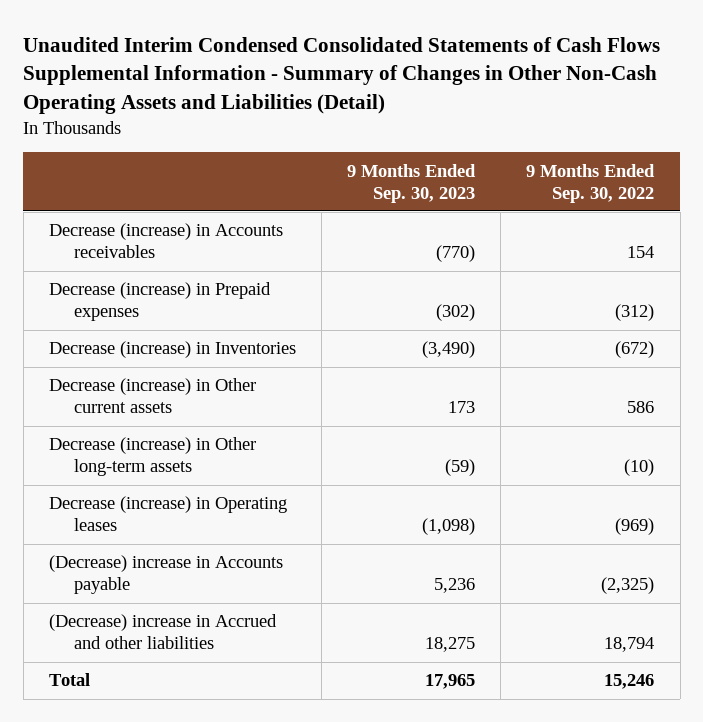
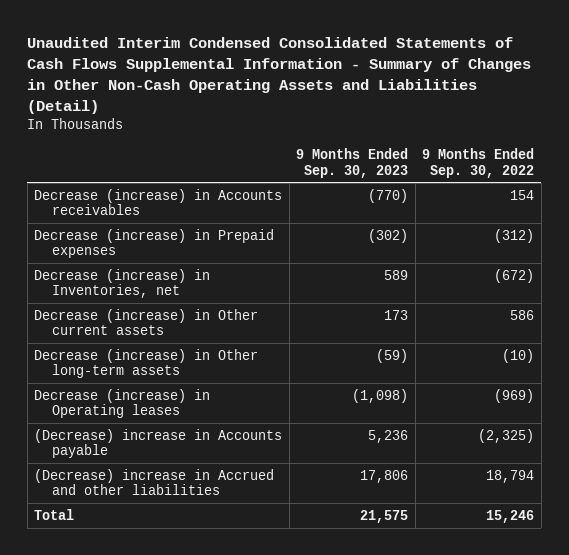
- Decrease (increase) in Inventories | (3,490) | (672)
+ Decrease (increase) in Inventories, net | 589 | (672)
- (Decrease) increase in Accrued and other liabilities | 18,275 | 18,794
- Total | 17,965 | 15,246
+ (Decrease) increase in Accrued and other liabilities | 17,806 | 18,794
+ Total | 21,575 | 15,246

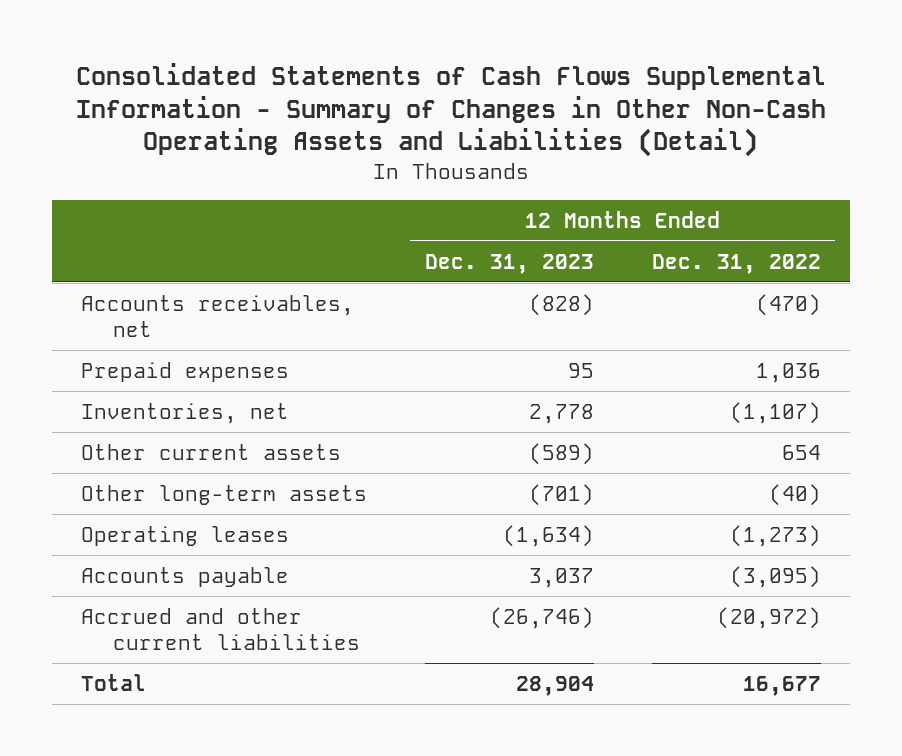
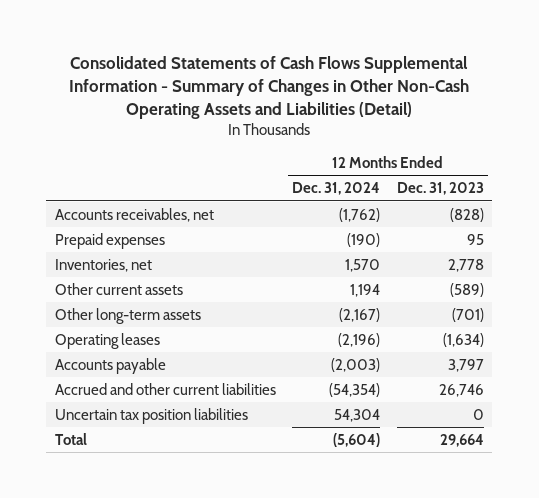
- | 12 Months Ended Dec. 31, 2023 | 12 Months Ended Dec. 31, 2022
+ | 12 Months Ended Dec. 31, 2024 | 12 Months Ended Dec. 31, 2023
- Accounts payable | 3,037 | (3,095)
- Accrued and other current liabilities | (26,746) | (20,972)
- Total | 28,904 | 16,677
+ Accounts payable | (2,003) | 3,797
+ Accrued and other current liabilities | (54,354) | 26,746
+ Uncertain tax position liabilities | 54,304 | 0
+ Total | (5,604) | 29,664

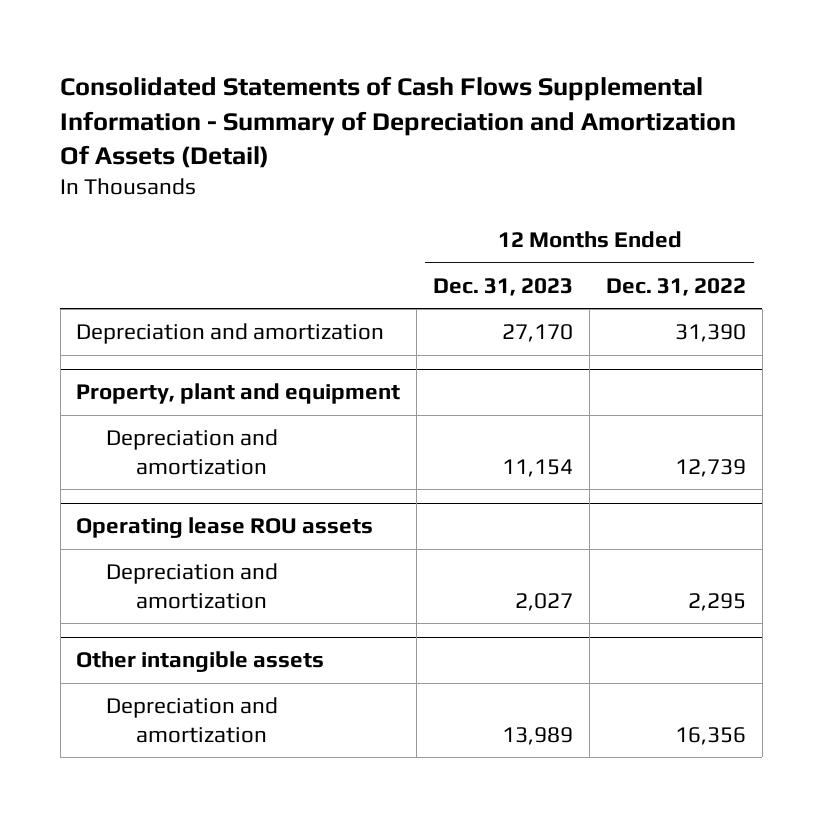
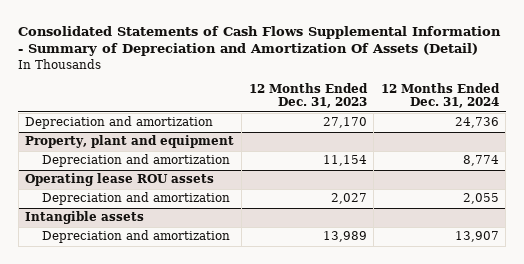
- | 12 Months Ended Dec. 31, 2023 | 12 Months Ended Dec. 31, 2022
+ | 12 Months Ended Dec. 31, 2023 | 12 Months Ended Dec. 31, 2024
- Other intangible assets
+ Intangible assets

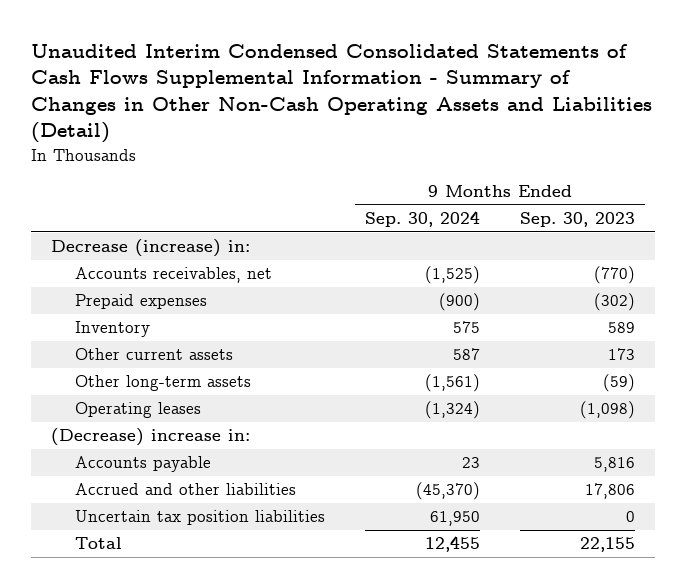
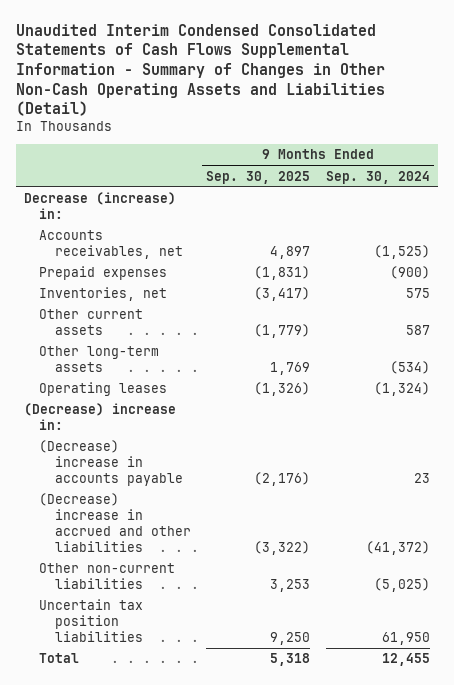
- | 9 Months Ended Sep. 30, 2024 | 9 Months Ended Sep. 30, 2023
+ | 9 Months Ended Sep. 30, 2025 | 9 Months Ended Sep. 30, 2024
- Inventory | 575 | 589
+ Inventories, net | (3,417) | 575
- Other long-term assets | (1,561) | (59)
+ Other long-term assets | 1,769 | (534)
- Accounts payable | 23 | 5,816
- Accrued and other liabilities | (45,370) | 17,806
+ (Decrease) increase in accounts payable | (2,176) | 23
+ (Decrease) increase in accrued and other liabilities | (3,322) | (41,372)
+ Other non-current liabilities | 3,253 | (5,025)

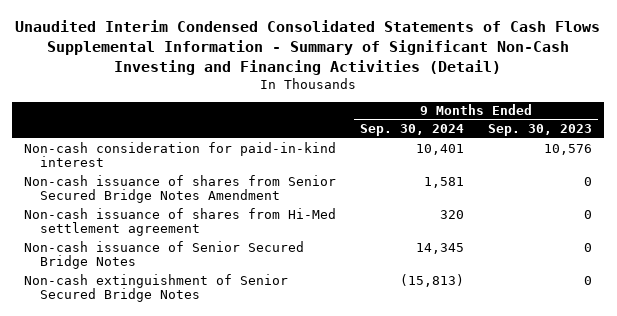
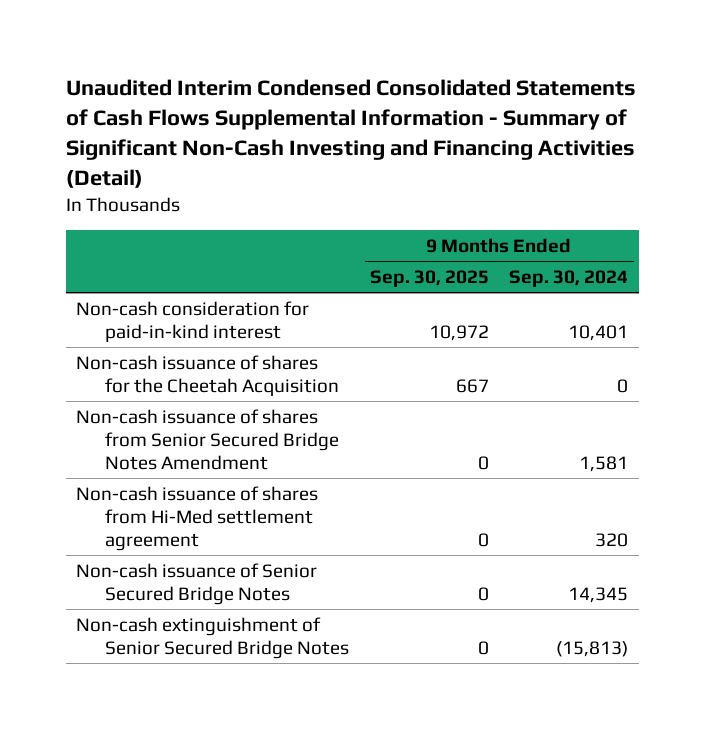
- | 9 Months Ended Sep. 30, 2024 | 9 Months Ended Sep. 30, 2023
+ | 9 Months Ended Sep. 30, 2025 | 9 Months Ended Sep. 30, 2024
+ Non-cash issuance of shares for the Cheetah Acquisition | 667 | 0

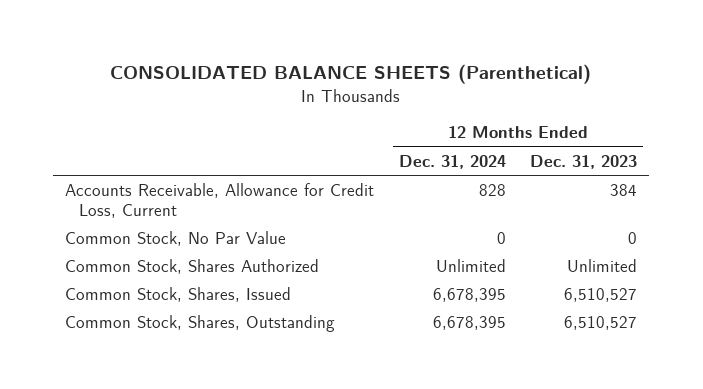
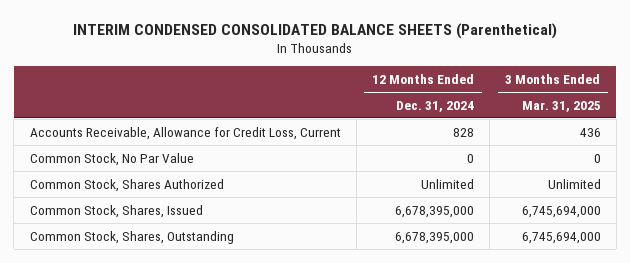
- CONSOLIDATED BALANCE SHEETS (Parenthetical)
+ INTERIM CONDENSED CONSOLIDATED BALANCE SHEETS (Parenthetical)
- | 12 Months Ended Dec. 31, 2024 | 12 Months Ended Dec. 31, 2023
+ | 12 Months Ended Dec. 31, 2024 | 3 Months Ended Mar. 31, 2025
- Common Stock, Shares, Issued | 6,678,395 | 6,510,527
- Common Stock, Shares, Outstanding | 6,678,395 | 6,510,527
+ Common Stock, Shares, Issued | 6,678,395,000 | 6,745,694,000
+ Common Stock, Shares, Outstanding | 6,678,395,000 | 6,745,694,000

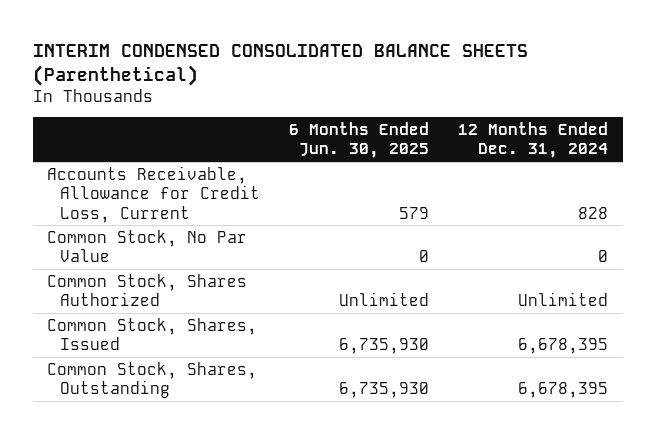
- | 12 Months Ended Dec. 31, 2024 | 3 Months Ended Mar. 31, 2025
+ | 6 Months Ended Jun. 30, 2025 | 12 Months Ended Dec. 31, 2024
- Common Stock, Shares, Issued | 6,678,395,000 | 6,745,694,000
- Common Stock, Shares, Outstanding | 6,678,395,000 | 6,745,694,000
+ Common Stock, Shares, Issued | 6,735,930 | 6,678,395
+ Common Stock, Shares, Outstanding | 6,735,930 | 6,678,395

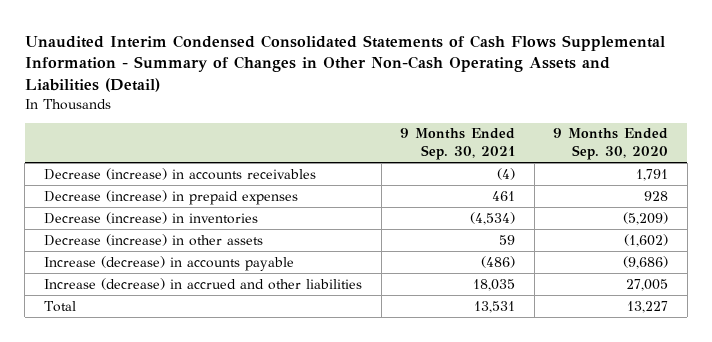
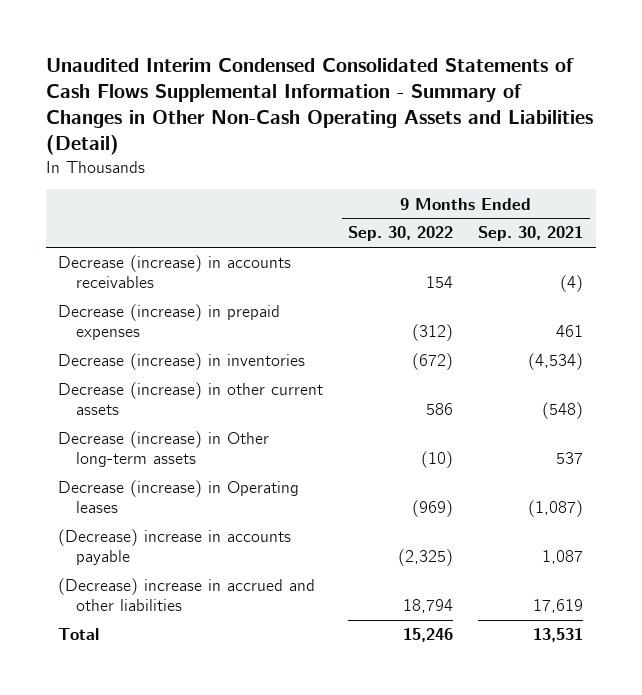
- | 9 Months Ended Sep. 30, 2021 | 9 Months Ended Sep. 30, 2020
+ | 9 Months Ended Sep. 30, 2022 | 9 Months Ended Sep. 30, 2021
- Decrease (increase) in other assets | 59 | (1,602)
- Increase (decrease) in accounts payable | (486) | (9,686)
- Increase (decrease) in accrued and other liabilities | 18,035 | 27,005
+ Decrease (increase) in other current assets | 586 | (548)
+ Decrease (increase) in Other long-term assets | (10) | 537
+ Decrease (increase) in Operating leases | (969) | (1,087)
+ (Decrease) increase in accounts payable | (2,325) | 1,087
+ (Decrease) increase in accrued and other liabilities | 18,794 | 17,619

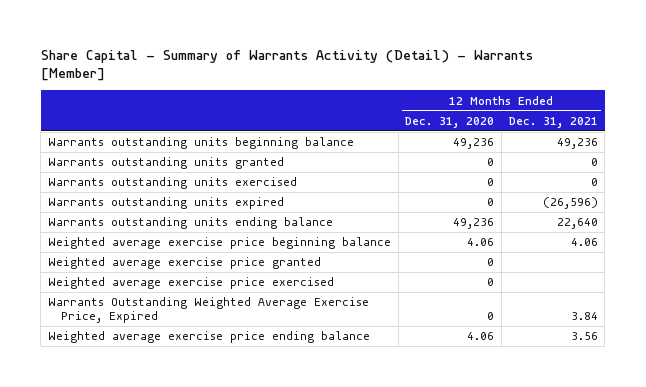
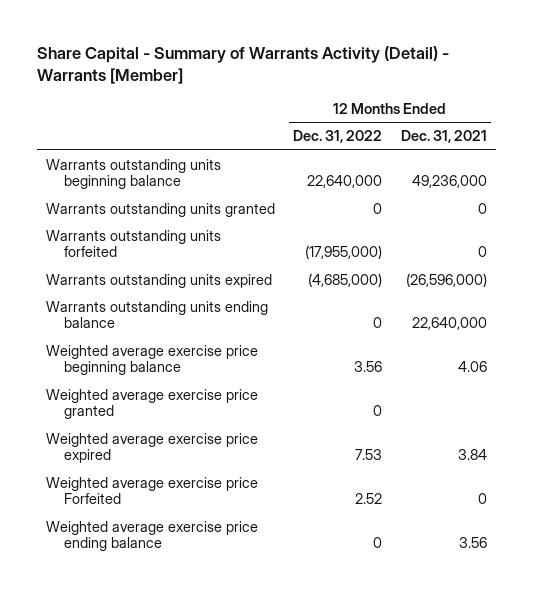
- | 12 Months Ended Dec. 31, 2020 | 12 Months Ended Dec. 31, 2021
+ | 12 Months Ended Dec. 31, 2022 | 12 Months Ended Dec. 31, 2021
- Warrants outstanding units beginning balance | 49,236 | 49,236
+ Warrants outstanding units beginning balance | 22,640,000 | 49,236,000
- Warrants outstanding units exercised | 0 | 0
- Warrants outstanding units expired | 0 | (26,596)
- Warrants outstanding units ending balance | 49,236 | 22,640
+ Warrants outstanding units forfeited | (17,955,000) | 0
+ Warrants outstanding units expired | (4,685,000) | (26,596,000)
+ Warrants outstanding units ending balance | 0 | 22,640,000
- Weighted average exercise price exercised | 0 |
- Warrants Outstanding Weighted Average Exercise Price, Expired | 0 | 3.84
+ Weighted average exercise price expired | 7.53 | 3.84
+ Weighted average exercise price Forfeited | 2.52 | 0

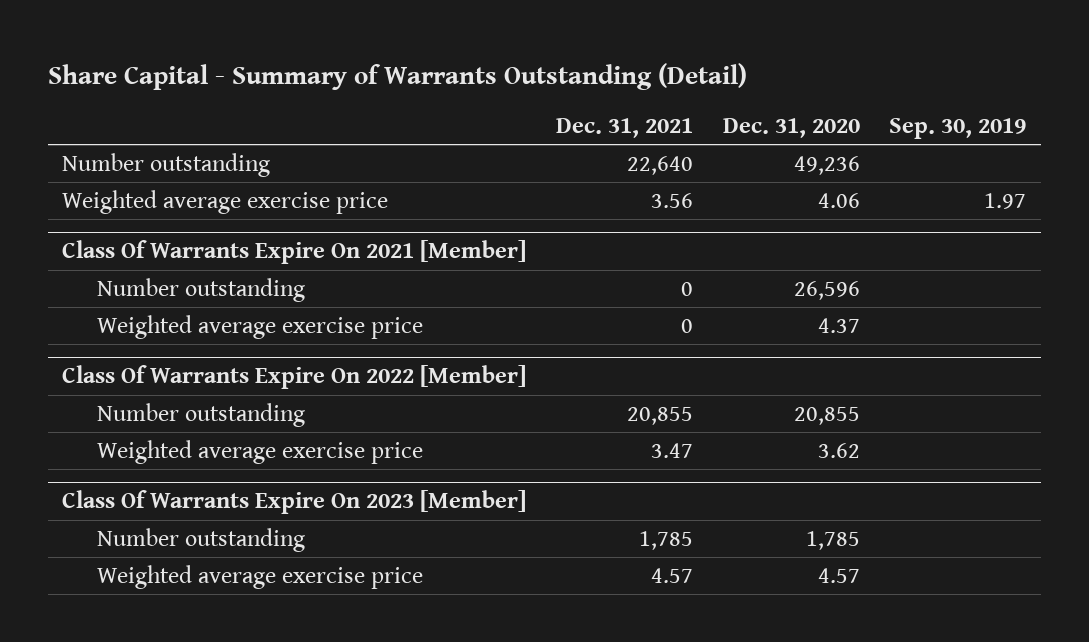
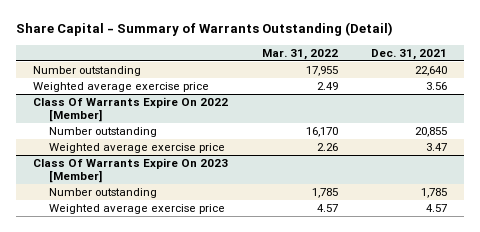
- | Dec. 31, 2021 | Dec. 31, 2020 | Sep. 30, 2019
+ | Mar. 31, 2022 | Dec. 31, 2021
- Class Of Warrants Expire On 2021 [Member]
- Number outstanding | 0 | 26,596 |
- Weighted average exercise price | 0 | 4.37 |

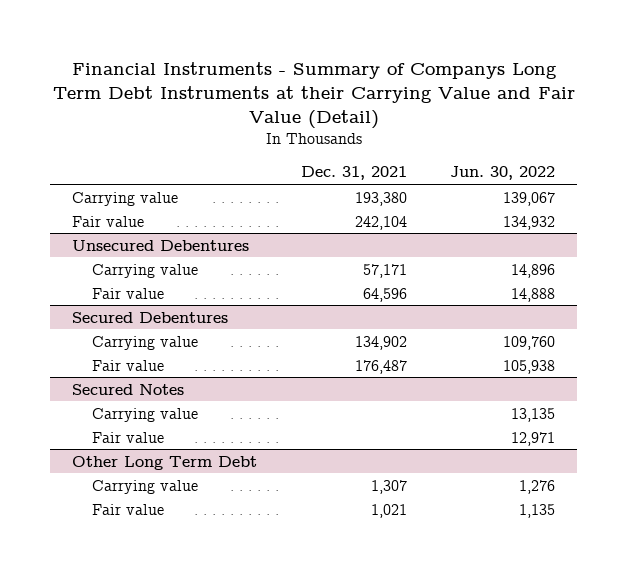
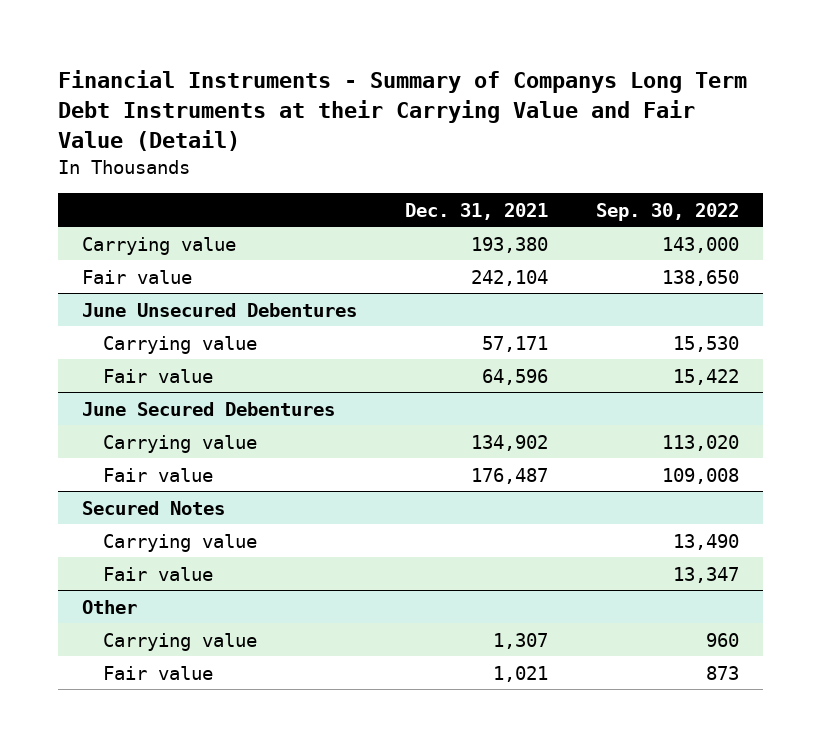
- | Dec. 31, 2021 | Jun. 30, 2022
+ | Dec. 31, 2021 | Sep. 30, 2022
- Unsecured Debentures
+ June Unsecured Debentures
- Secured Debentures
+ June Secured Debentures
- Other Long Term Debt
+ Other

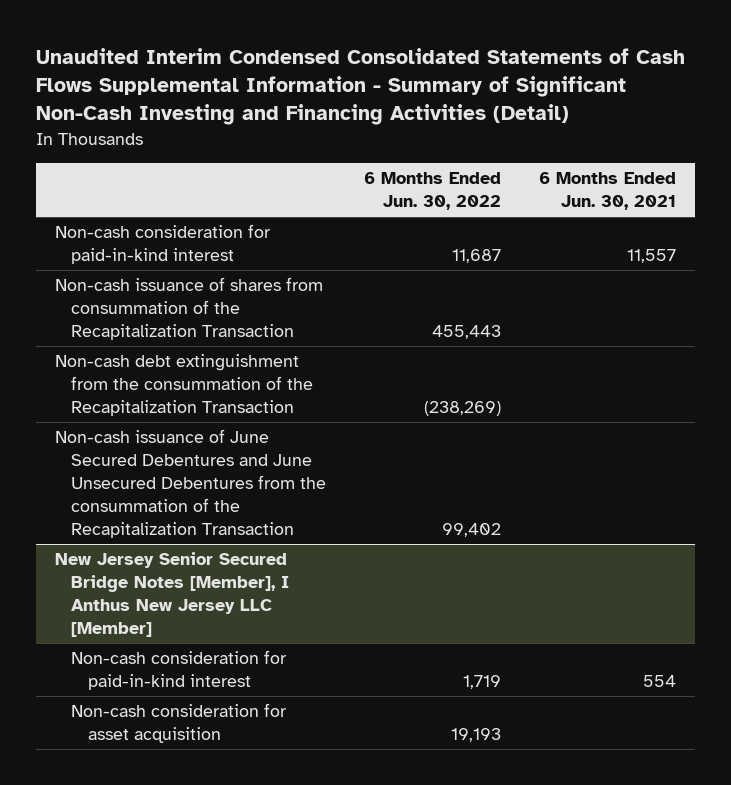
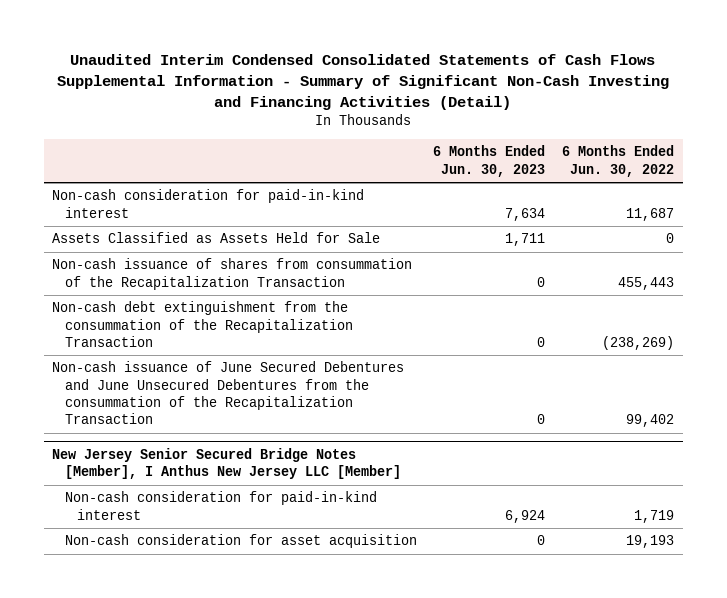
- | 6 Months Ended Jun. 30, 2022 | 6 Months Ended Jun. 30, 2021
+ | 6 Months Ended Jun. 30, 2023 | 6 Months Ended Jun. 30, 2022
+ Assets Classified as Assets Held for Sale | 1,711 | 0

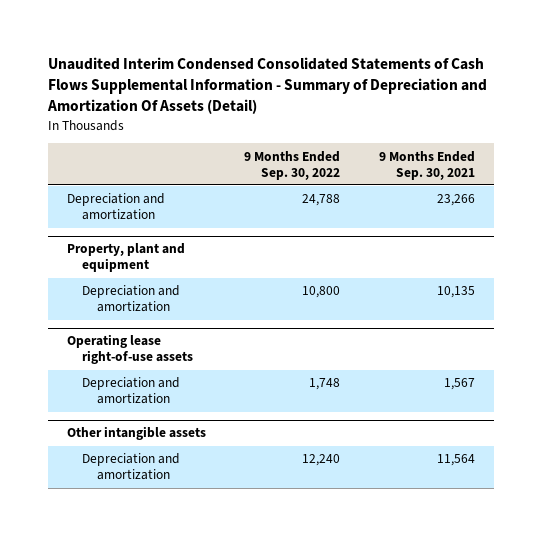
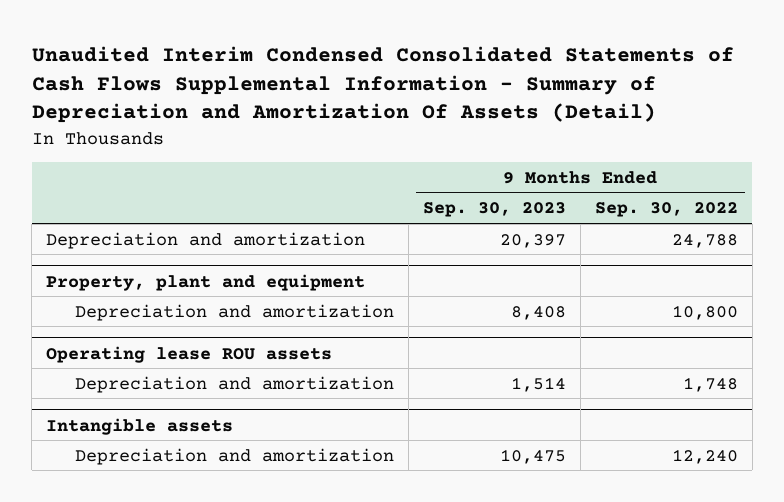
- | 9 Months Ended Sep. 30, 2022 | 9 Months Ended Sep. 30, 2021
+ | 9 Months Ended Sep. 30, 2023 | 9 Months Ended Sep. 30, 2022
- Operating lease right-of-use assets
+ Operating lease ROU assets
- Other intangible assets
+ Intangible assets

